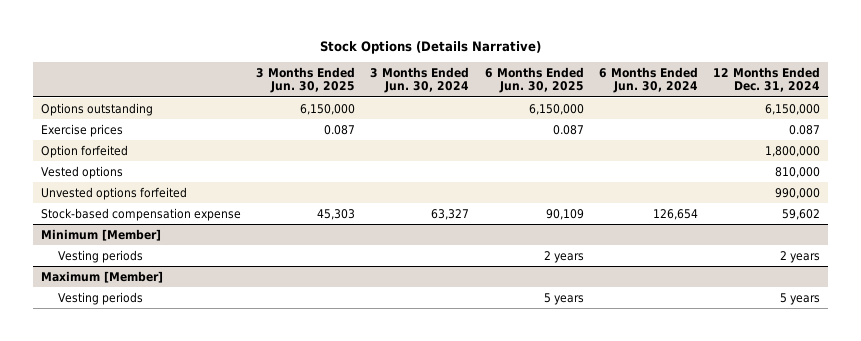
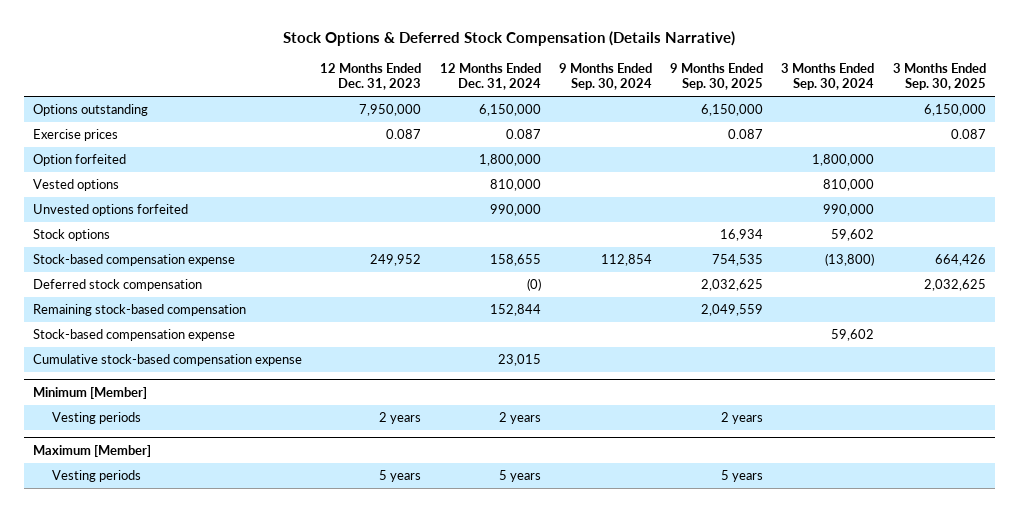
- Stock Options (Details Narrative)
+ Stock Options & Deferred Stock Compensation (Details Narrative)
- | 3 Months Ended Jun. 30, 2025 | 3 Months Ended Jun. 30, 2024 | 6 Months Ended Jun. 30, 2025 | 6 Months Ended Jun. 30, 2024 | 12 Months Ended Dec. 31, 2024
+ | 12 Months Ended Dec. 31, 2023 | 12 Months Ended Dec. 31, 2024 | 9 Months Ended Sep. 30, 2024 | 9 Months Ended Sep. 30, 2025 | 3 Months Ended Sep. 30, 2024 | 3 Months Ended Sep. 30, 2025
- Stock-based compensation expense | 45,303 | 63,327 | 90,109 | 126,654 | 59,602
+ Stock options | | | | 16,934 | 59,602 |
+ Stock-based compensation expense | 249,952 | 158,655 | 112,854 | 754,535 | (13,800) | 664,426
+ Deferred stock compensation | | (0) | | 2,032,625 | | 2,032,625
+ Remaining stock-based compensation | | 152,844 | | 2,049,559 | |
+ Stock-based compensation expense | | | | | 59,602 |
+ Cumulative stock-based compensation expense | | 23,015 | | | |

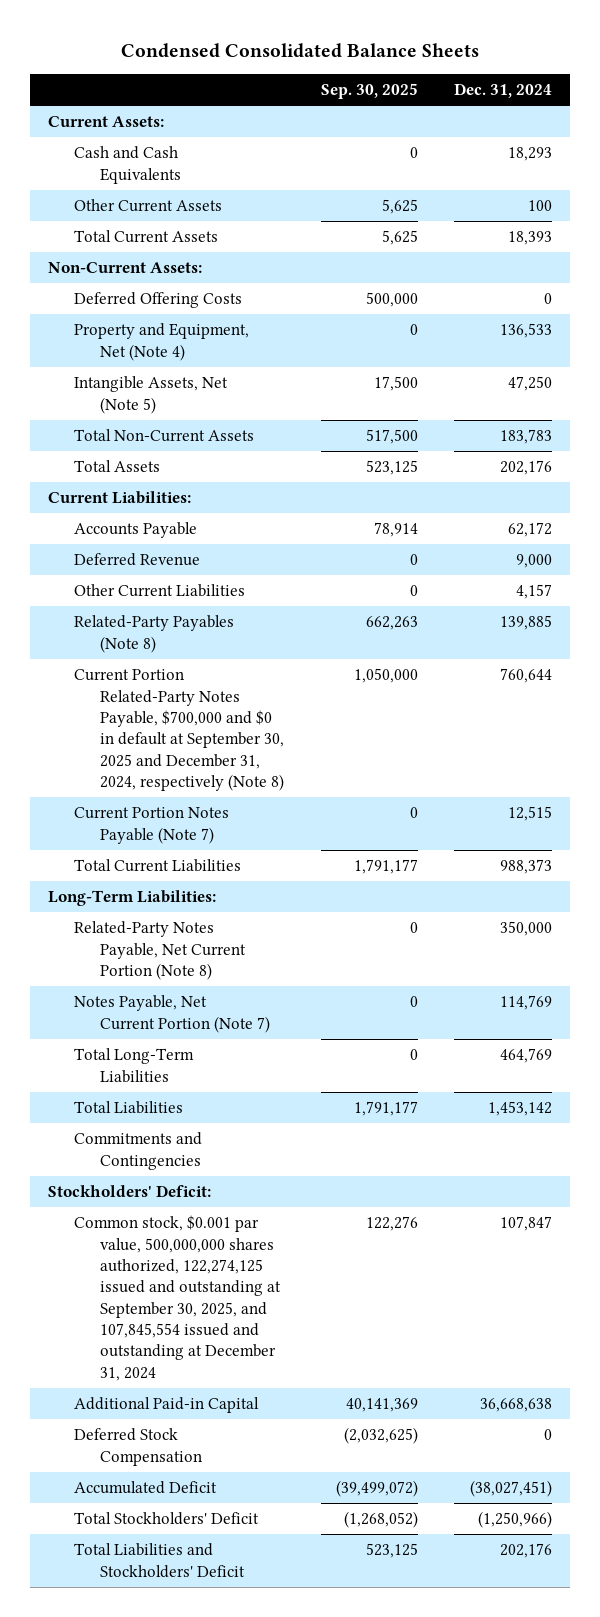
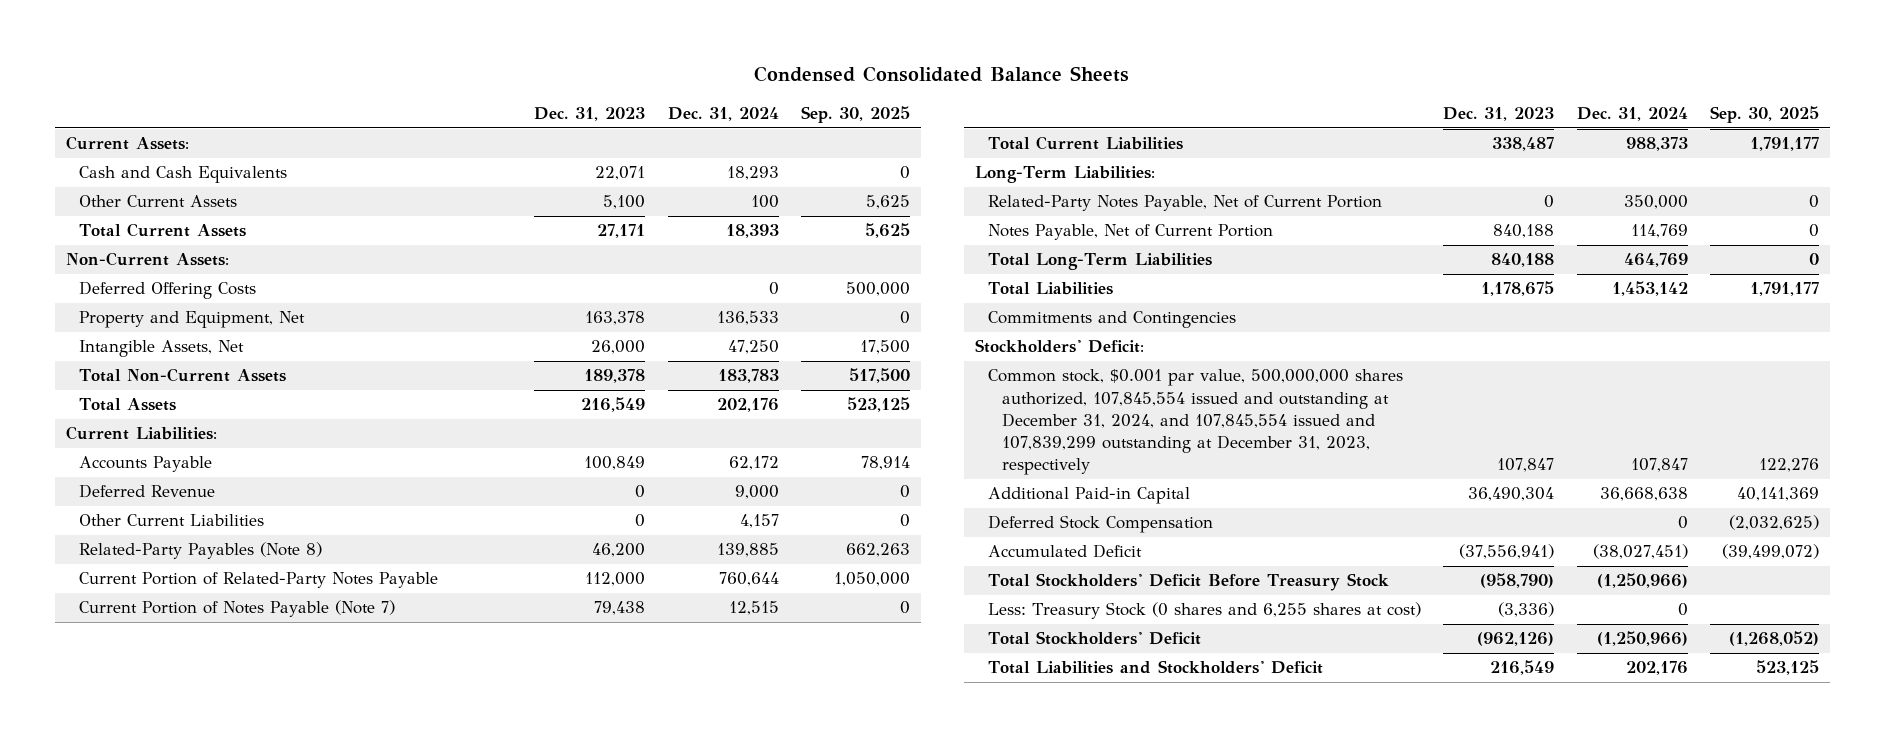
- | Sep. 30, 2025 | Dec. 31, 2024
+ | Dec. 31, 2023 | Dec. 31, 2024 | Sep. 30, 2025
- Property and Equipment, Net (Note 4) | 0 | 136,533
- Intangible Assets, Net (Note 5) | 17,500 | 47,250
+ Property and Equipment, Net | 163,378 | 136,533 | 0
+ Intangible Assets, Net | 26,000 | 47,250 | 17,500
- Current Portion Related-Party Notes Payable, $700,000 and $0 in default at September 30, 2025 and December 31, 2024, respectively (Note 8) | 1,050,000 | 760,644
- Current Portion Notes Payable (Note 7) | 0 | 12,515
+ Current Portion of Related-Party Notes Payable | 112,000 | 760,644 | 1,050,000
+ Current Portion of Notes Payable (Note 7) | 79,438 | 12,515 | 0
- Related-Party Notes Payable, Net Current Portion (Note 8) | 0 | 350,000
- Notes Payable, Net Current Portion (Note 7) | 0 | 114,769
+ Related-Party Notes Payable, Net of Current Portion | 0 | 350,000 | 0
+ Notes Payable, Net of Current Portion | 840,188 | 114,769 | 0
- Common stock, $0.001 par value, 500,000,000 shares authorized, 122,274,125 issued and outstanding at September 30, 2025, and 107,845,554 issued and outstanding at December 31, 2024 | 122,276 | 107,847
+ Common stock, $0.001 par value, 500,000,000 shares authorized, 107,845,554 issued and outstanding at December 31, 2024, and 107,845,554 issued and 107,839,299 outstanding at December 31, 2023, respectively | 107,847 | 107,847 | 122,276
+ Total Stockholders' Deficit Before Treasury Stock | (958,790) | (1,250,966) |
+ Less: Treasury Stock (0 shares and 6,255 shares at cost) | (3,336) | 0 |

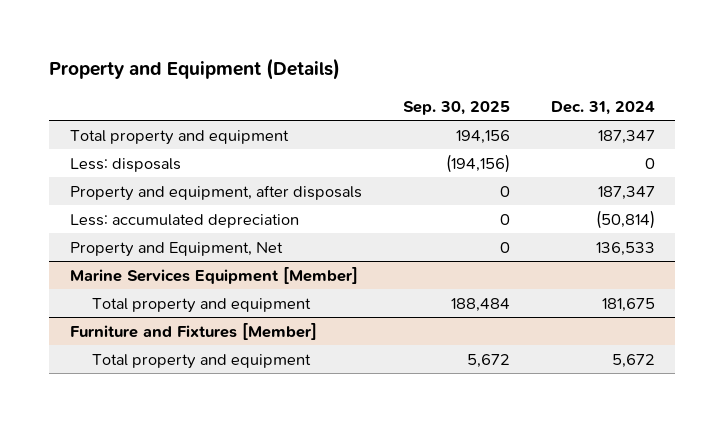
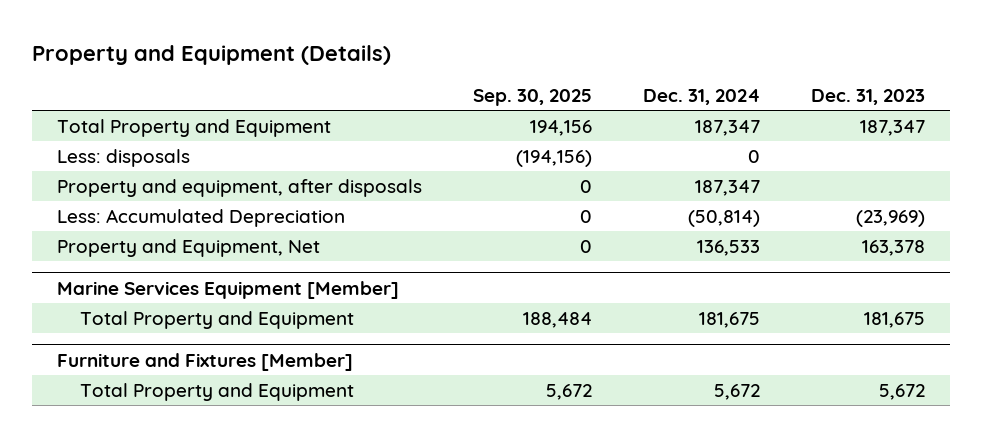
- | Sep. 30, 2025 | Dec. 31, 2024
+ | Sep. 30, 2025 | Dec. 31, 2024 | Dec. 31, 2023
- Total property and equipment | 194,156 | 187,347
+ Total Property and Equipment | 194,156 | 187,347 | 187,347
- Less: accumulated depreciation | 0 | (50,814)
+ Less: Accumulated Depreciation | 0 | (50,814) | (23,969)
@ Marine Services Equipment [Member]
- Total property and equipment | 188,484 | 181,675
+ Total Property and Equipment | 188,484 | 181,675 | 181,675
@ Furniture and Fixtures [Member]
- Total property and equipment | 5,672 | 5,672
+ Total Property and Equipment | 5,672 | 5,672 | 5,672

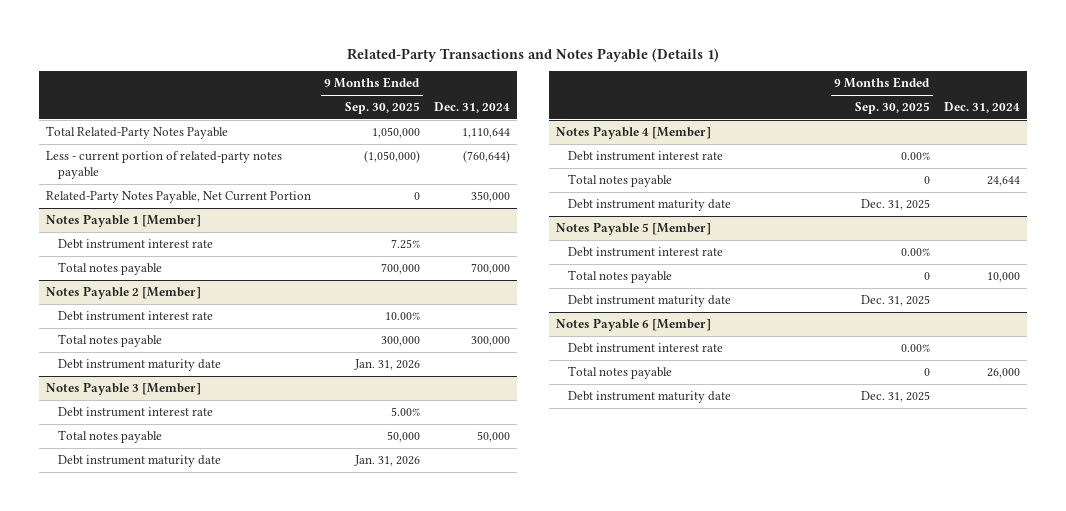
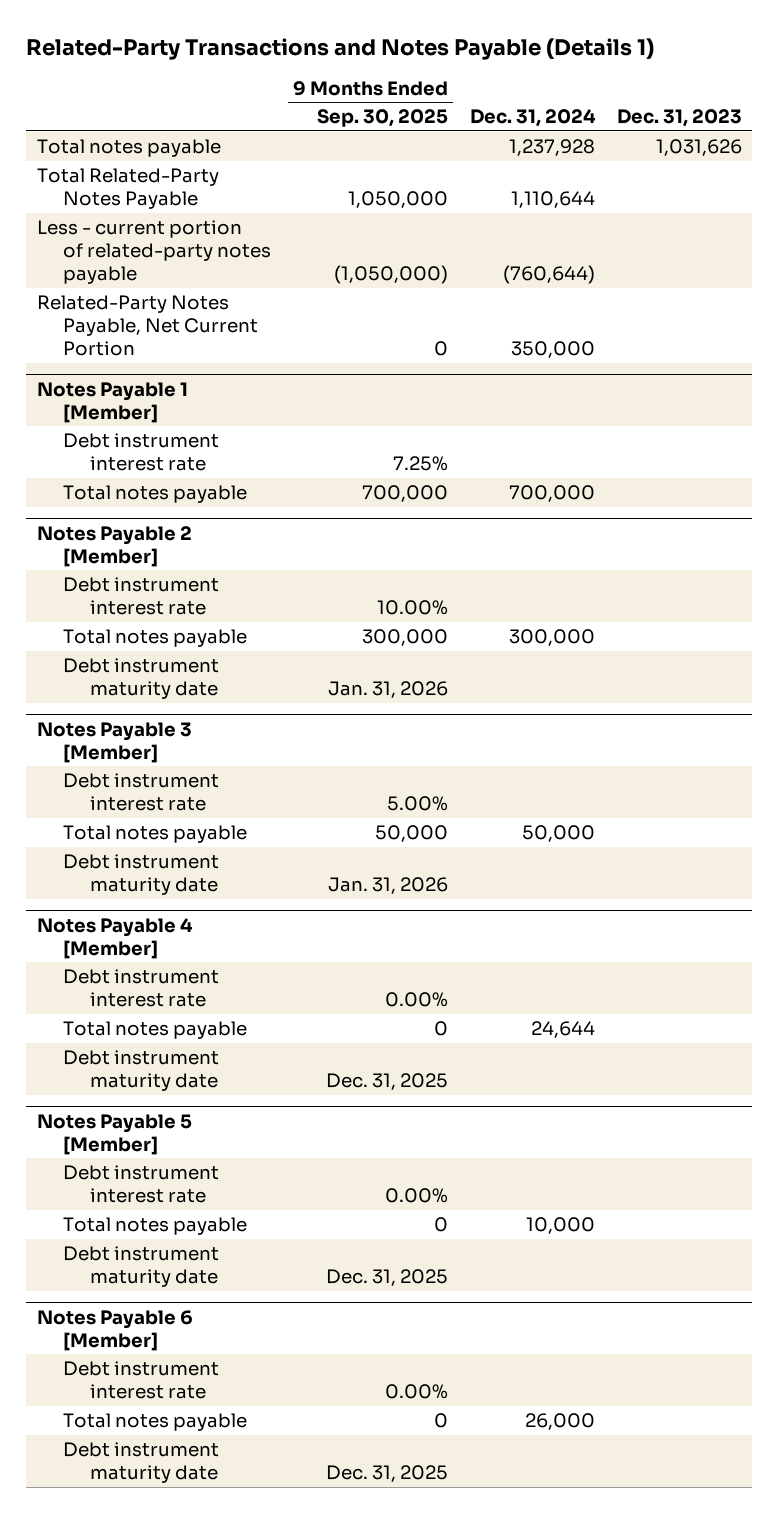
- | 9 Months Ended Sep. 30, 2025 | Dec. 31, 2024
+ | 9 Months Ended Sep. 30, 2025 | Dec. 31, 2024 | Dec. 31, 2023
+ Total notes payable | | 1,237,928 | 1,031,626

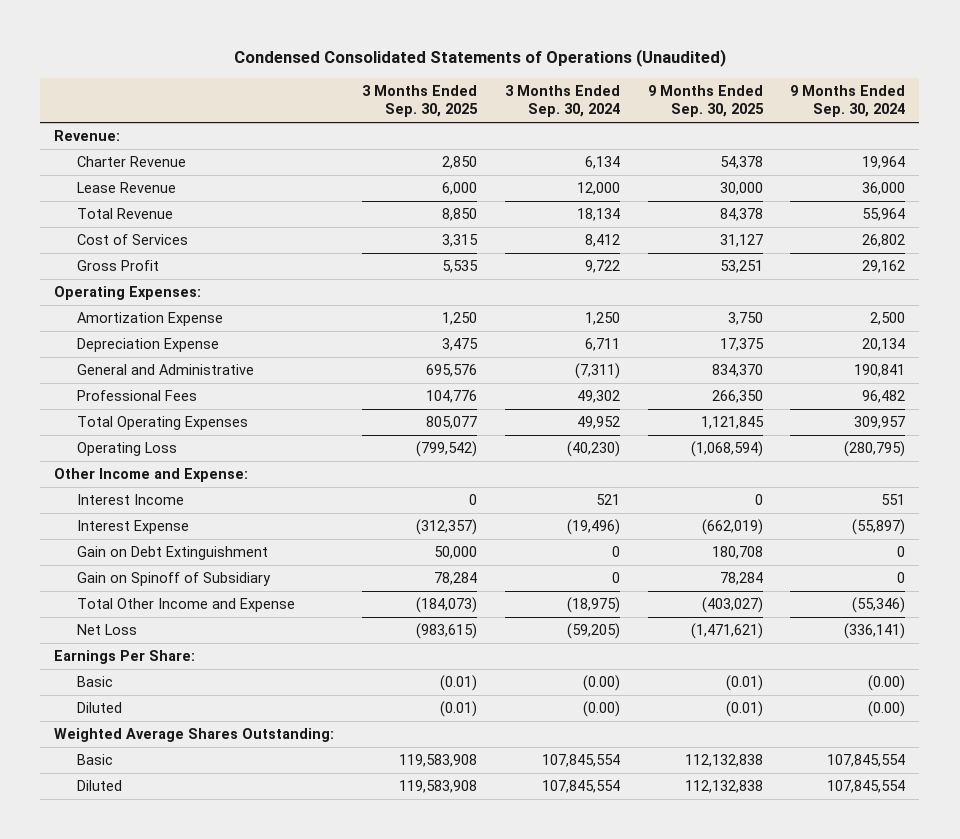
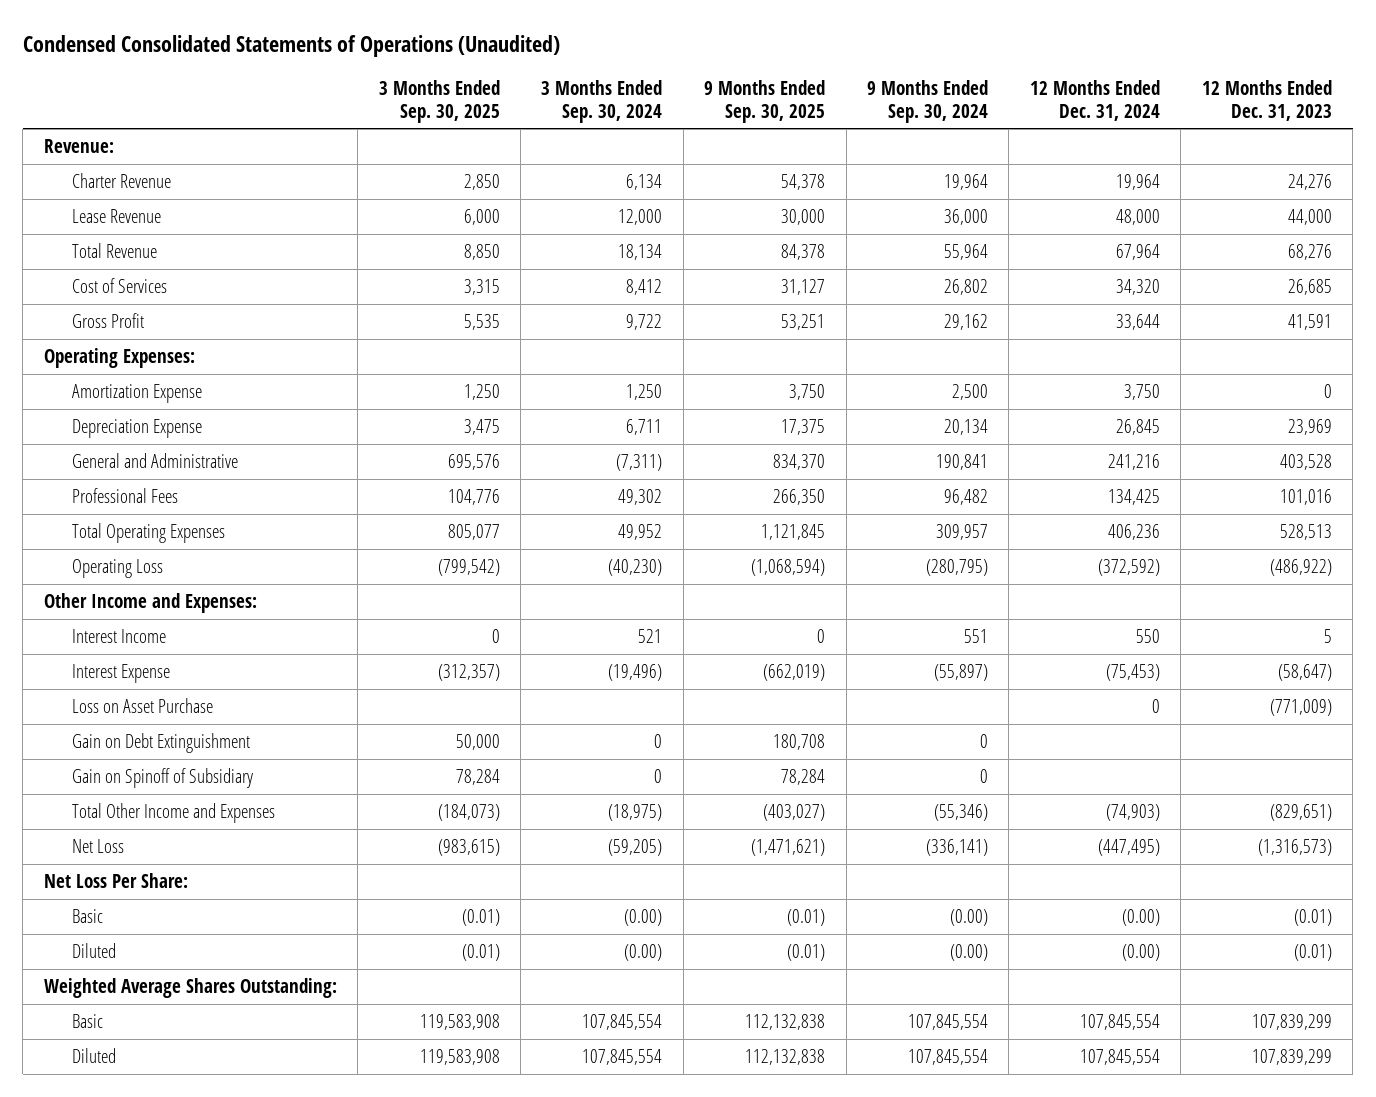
- | 3 Months Ended Sep. 30, 2025 | 3 Months Ended Sep. 30, 2024 | 9 Months Ended Sep. 30, 2025 | 9 Months Ended Sep. 30, 2024
+ | 3 Months Ended Sep. 30, 2025 | 3 Months Ended Sep. 30, 2024 | 9 Months Ended Sep. 30, 2025 | 9 Months Ended Sep. 30, 2024 | 12 Months Ended Dec. 31, 2024 | 12 Months Ended Dec. 31, 2023
- Other Income and Expense:
+ Other Income and Expenses:
+ Loss on Asset Purchase | | | | | 0 | (771,009)
- Total Other Income and Expense | (184,073) | (18,975) | (403,027) | (55,346)
+ Total Other Income and Expenses | (184,073) | (18,975) | (403,027) | (55,346) | (74,903) | (829,651)
- Earnings Per Share:
+ Net Loss Per Share:

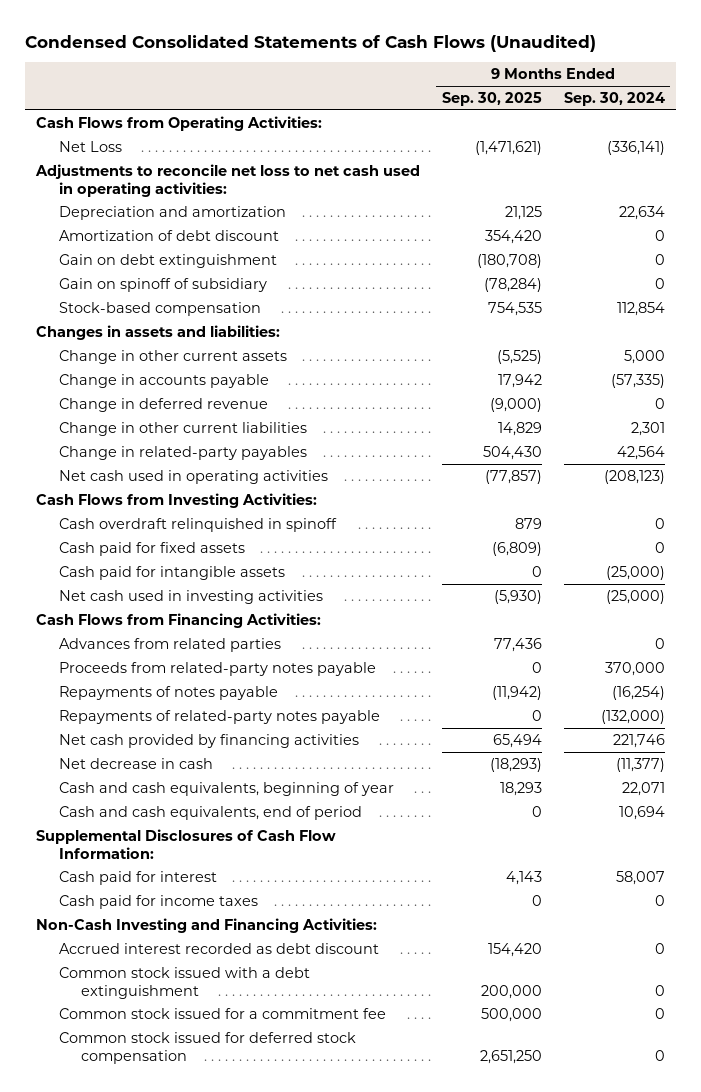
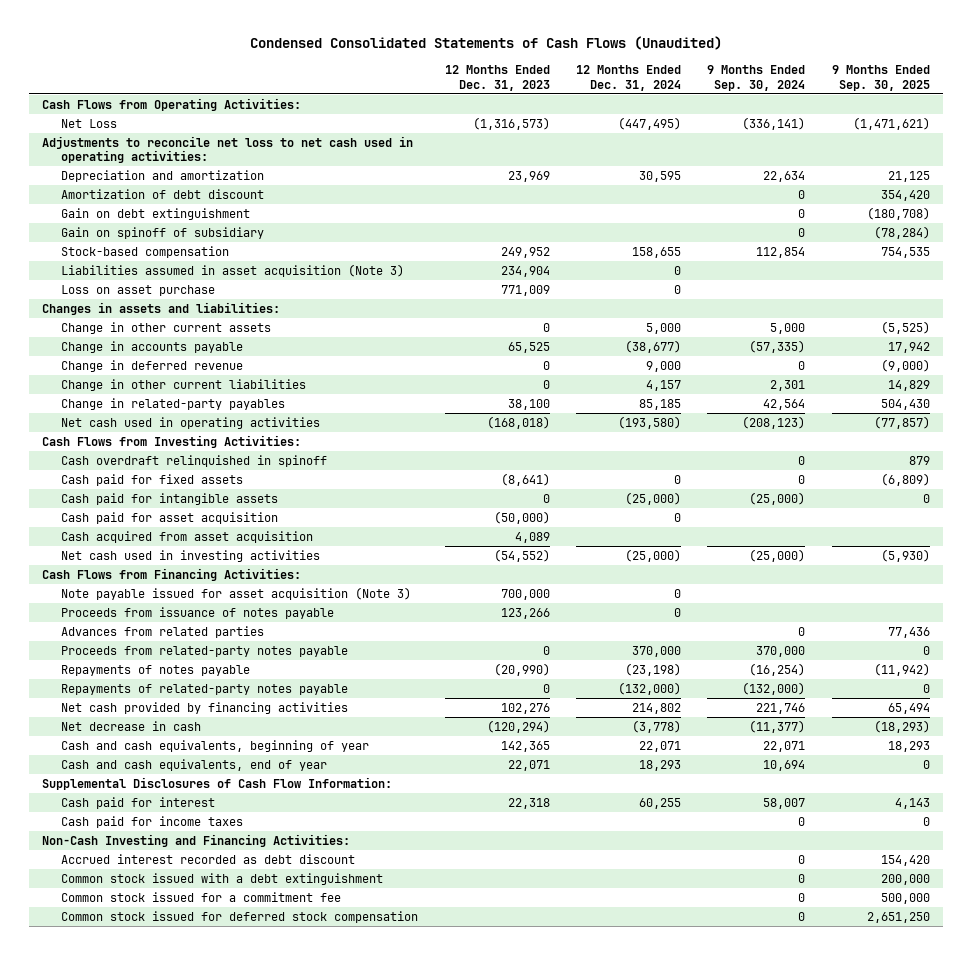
- | 9 Months Ended Sep. 30, 2025 | 9 Months Ended Sep. 30, 2024
+ | 12 Months Ended Dec. 31, 2023 | 12 Months Ended Dec. 31, 2024 | 9 Months Ended Sep. 30, 2024 | 9 Months Ended Sep. 30, 2025
+ Liabilities assumed in asset acquisition (Note 3) | 234,904 | 0 | |
+ Loss on asset purchase | 771,009 | 0 | |
+ Cash paid for asset acquisition | (50,000) | 0 | |
+ Cash acquired from asset acquisition | 4,089 | | |
+ Note payable issued for asset acquisition (Note 3) | 700,000 | 0 | |
+ Proceeds from issuance of notes payable | 123,266 | 0 | |
- Cash and cash equivalents, end of period | 0 | 10,694
+ Cash and cash equivalents, end of year | 22,071 | 18,293 | 10,694 | 0

